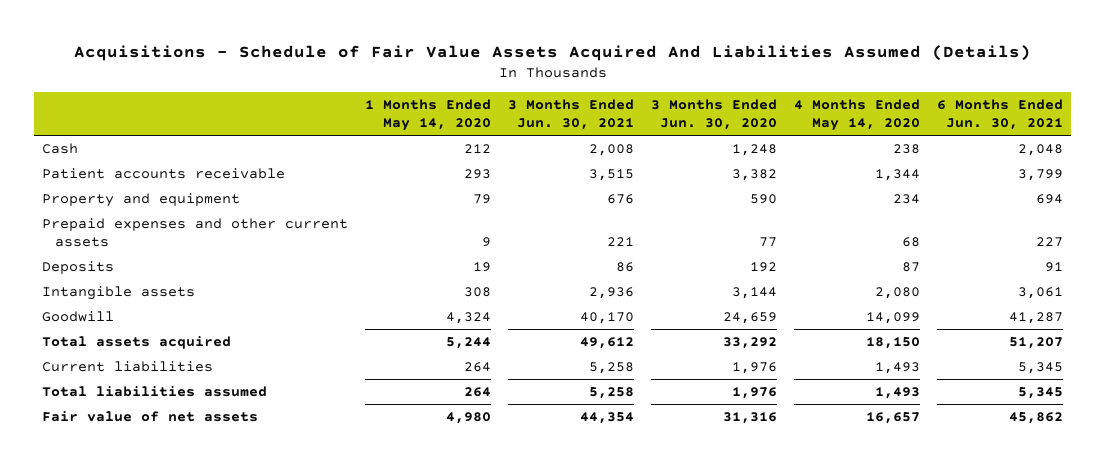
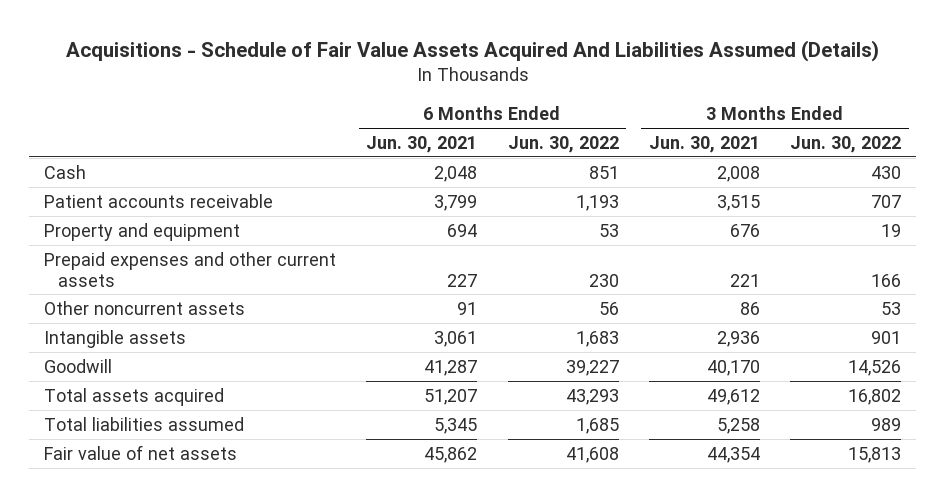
- | 1 Months Ended May 14, 2020 | 3 Months Ended Jun. 30, 2021 | 3 Months Ended Jun. 30, 2020 | 4 Months Ended May 14, 2020 | 6 Months Ended Jun. 30, 2021
+ | 6 Months Ended Jun. 30, 2021 | 6 Months Ended Jun. 30, 2022 | 3 Months Ended Jun. 30, 2021 | 3 Months Ended Jun. 30, 2022
- Deposits | 19 | 86 | 192 | 87 | 91
+ Other noncurrent assets | 91 | 56 | 86 | 53
- Current liabilities | 264 | 5,258 | 1,976 | 1,493 | 5,345

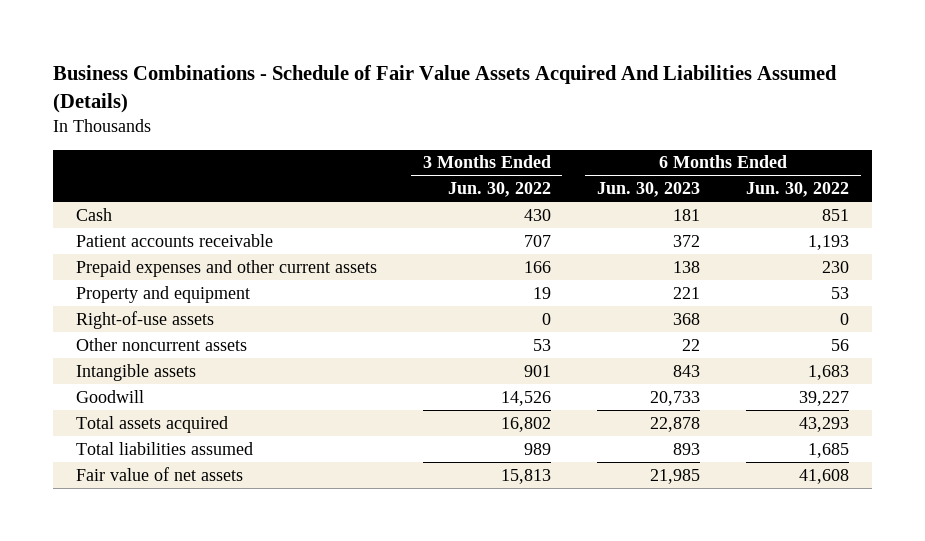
- Acquisitions - Schedule of Fair Value Assets Acquired And Liabilities Assumed (Details)
+ Business Combinations - Schedule of Fair Value Assets Acquired And Liabilities Assumed (Details)
- | 6 Months Ended Jun. 30, 2021 | 6 Months Ended Jun. 30, 2022 | 3 Months Ended Jun. 30, 2021 | 3 Months Ended Jun. 30, 2022
+ | 3 Months Ended Jun. 30, 2022 | 6 Months Ended Jun. 30, 2023 | 6 Months Ended Jun. 30, 2022
moved down: Property and equipment | 19 | 221 | 53
+ Right-of-use assets | 0 | 368 | 0

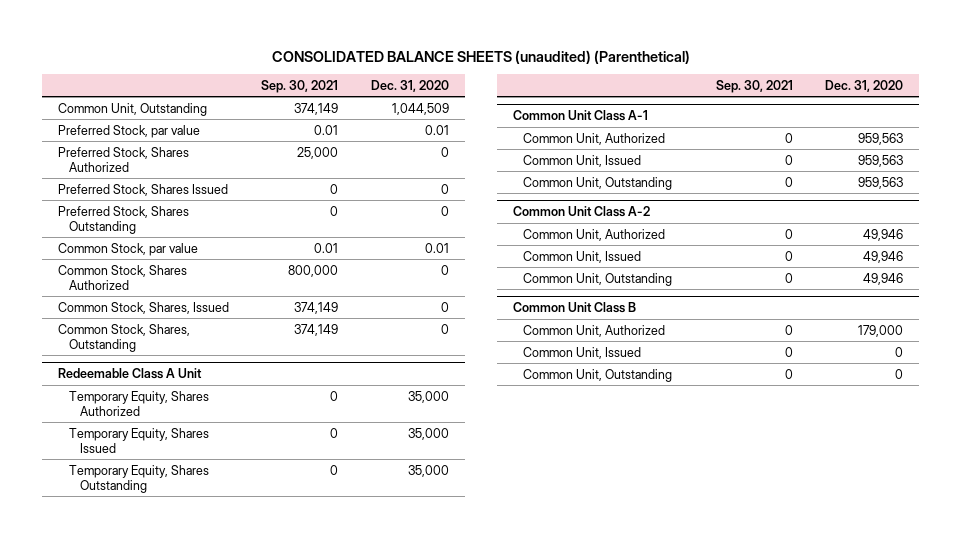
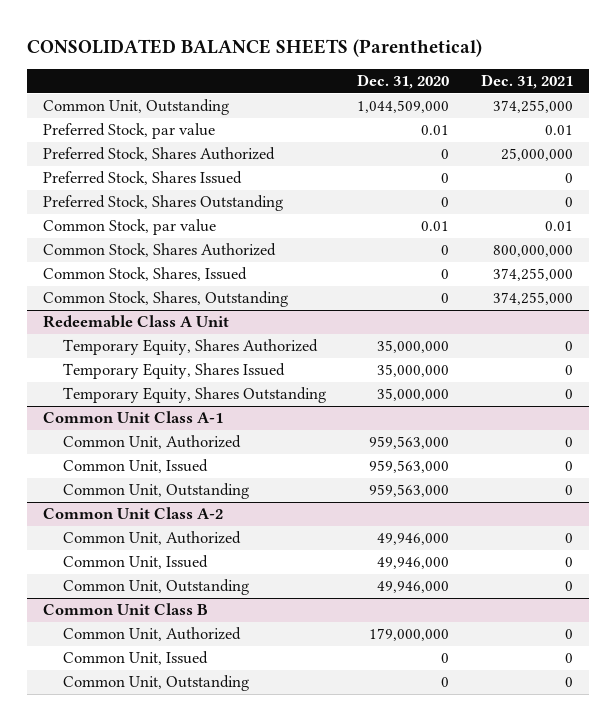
- CONSOLIDATED BALANCE SHEETS (unaudited) (Parenthetical)
+ CONSOLIDATED BALANCE SHEETS (Parenthetical)
- | Sep. 30, 2021 | Dec. 31, 2020
+ | Dec. 31, 2020 | Dec. 31, 2021
- Common Unit, Outstanding | 374,149 | 1,044,509
+ Common Unit, Outstanding | 1,044,509,000 | 374,255,000
@ Redeemable Class A Unit
- Temporary Equity, Shares Authorized | 0 | 35,000
- Temporary Equity, Shares Issued | 0 | 35,000
- Temporary Equity, Shares Outstanding | 0 | 35,000
+ Temporary Equity, Shares Authorized | 35,000,000 | 0
+ Temporary Equity, Shares Issued | 35,000,000 | 0
+ Temporary Equity, Shares Outstanding | 35,000,000 | 0
@ Common Unit Class A-1
- Common Unit, Authorized | 0 | 959,563
- Common Unit, Issued | 0 | 959,563
- Common Unit, Outstanding | 0 | 959,563
+ Common Unit, Authorized | 959,563,000 | 0
+ Common Unit, Issued | 959,563,000 | 0
+ Common Unit, Outstanding | 959,563,000 | 0
@ Common Unit Class A-2
- Common Unit, Authorized | 0 | 49,946
- Common Unit, Issued | 0 | 49,946
- Common Unit, Outstanding | 0 | 49,946
+ Common Unit, Authorized | 49,946,000 | 0
+ Common Unit, Issued | 49,946,000 | 0
+ Common Unit, Outstanding | 49,946,000 | 0
@ Common Unit Class B
- Common Unit, Authorized | 0 | 179,000
+ Common Unit, Authorized | 179,000,000 | 0

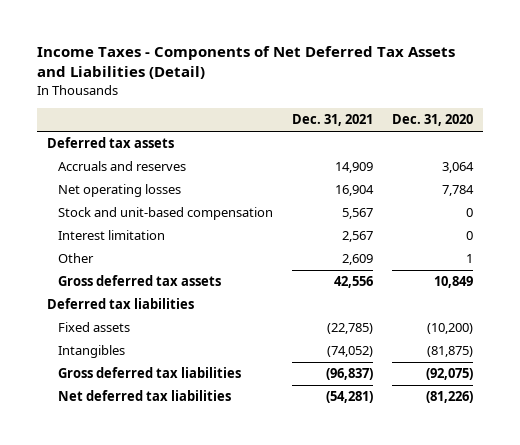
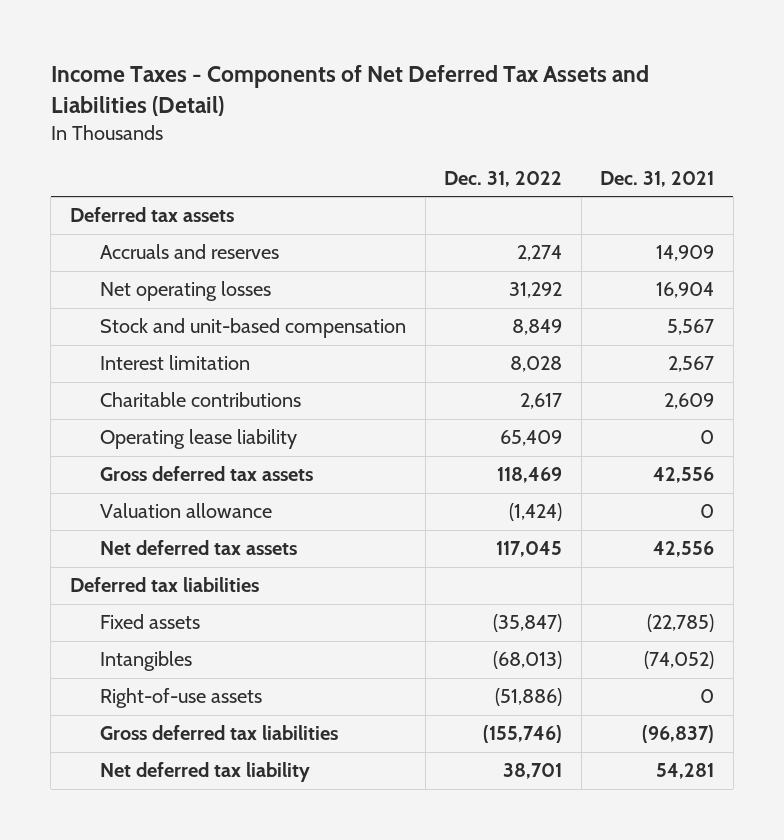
- | Dec. 31, 2021 | Dec. 31, 2020
+ | Dec. 31, 2022 | Dec. 31, 2021
- Other | 2,609 | 1
+ Charitable contributions | 2,617 | 2,609
+ Operating lease liability | 65,409 | 0
+ Valuation allowance | (1,424) | 0
+ Net deferred tax assets | 117,045 | 42,556
+ Right-of-use assets | (51,886) | 0
- Net deferred tax liabilities | (54,281) | (81,226)
+ Net deferred tax liability | 38,701 | 54,281

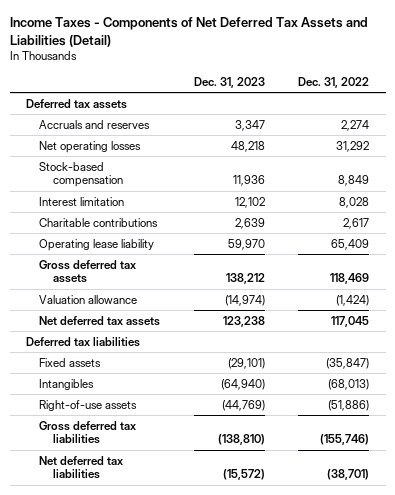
- | Dec. 31, 2022 | Dec. 31, 2021
+ | Dec. 31, 2023 | Dec. 31, 2022
- Stock and unit-based compensation | 8,849 | 5,567
+ Stock-based compensation | 11,936 | 8,849
- Net deferred tax liability | 38,701 | 54,281
+ Net deferred tax liabilities | (15,572) | (38,701)

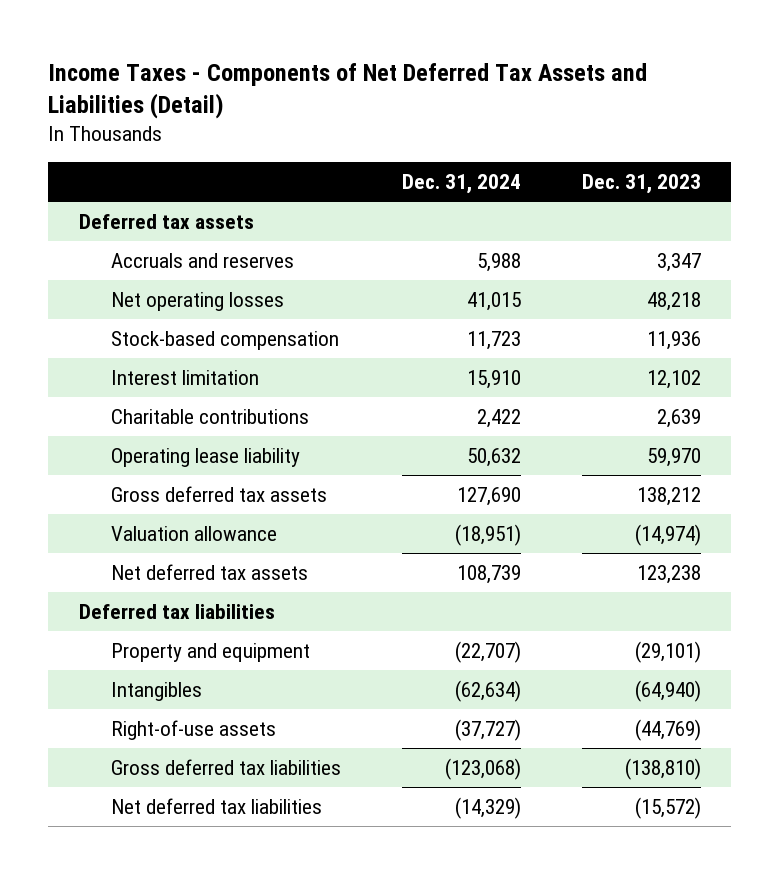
- | Dec. 31, 2023 | Dec. 31, 2022
+ | Dec. 31, 2024 | Dec. 31, 2023
- Fixed assets | (29,101) | (35,847)
+ Property and equipment | (22,707) | (29,101)

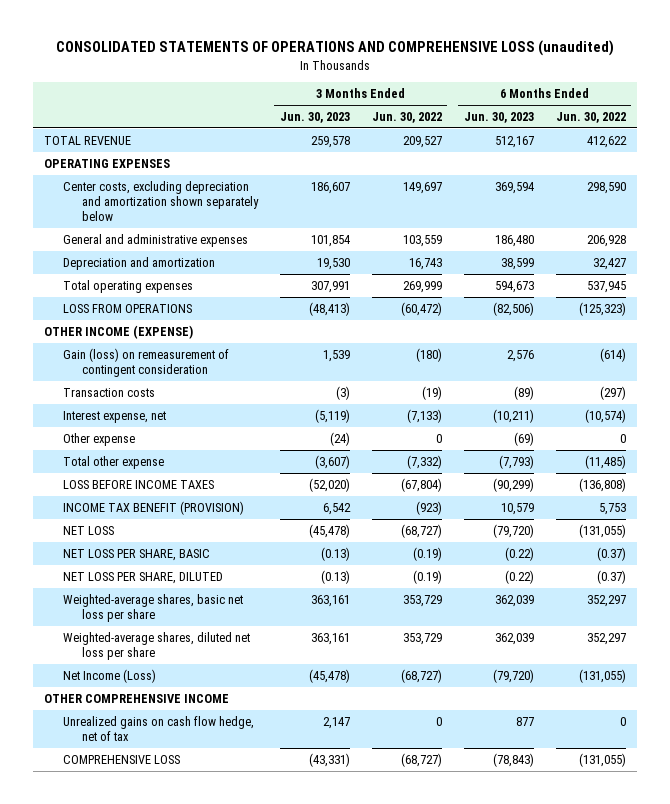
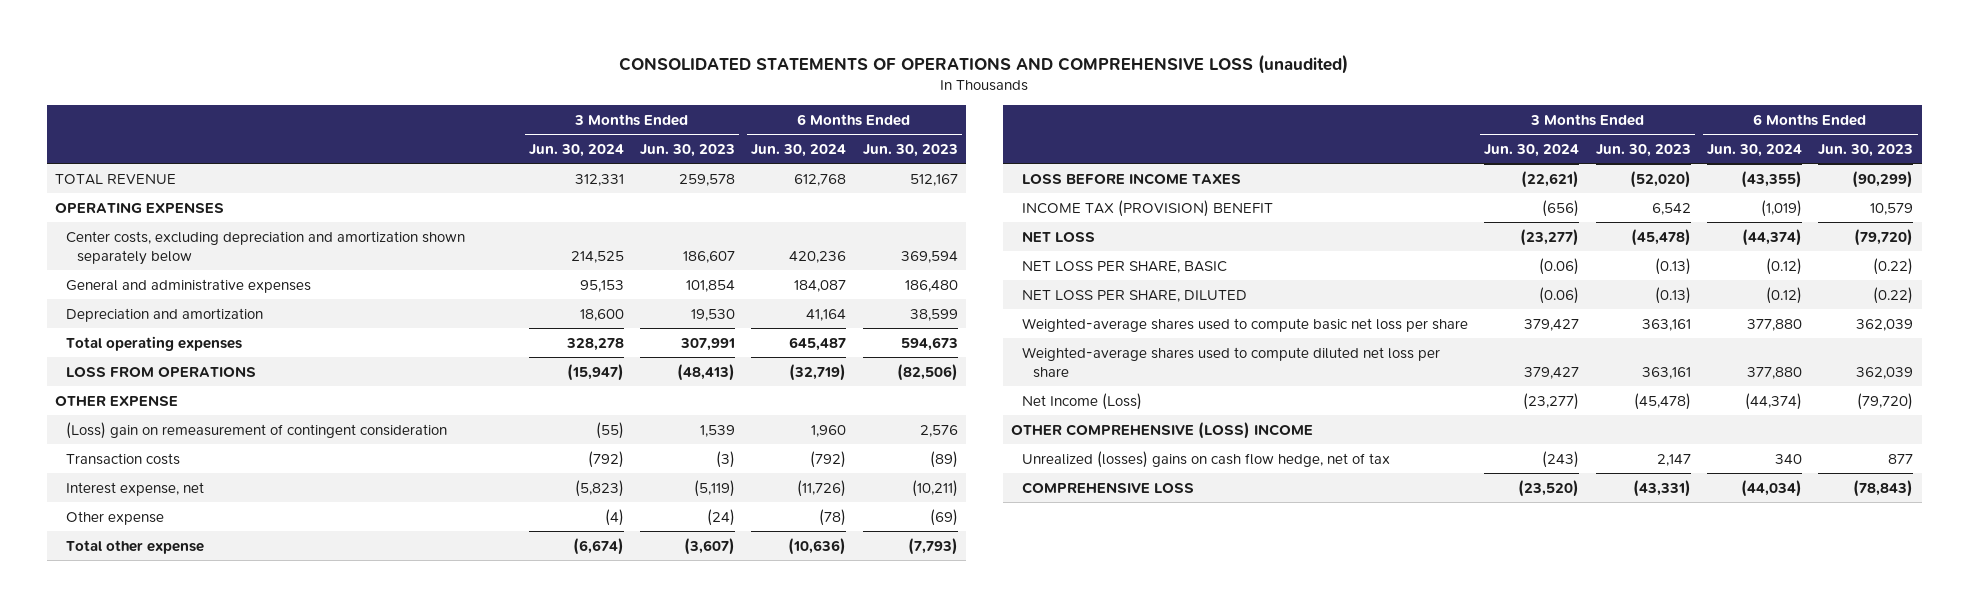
- | 3 Months Ended Jun. 30, 2023 | 3 Months Ended Jun. 30, 2022 | 6 Months Ended Jun. 30, 2023 | 6 Months Ended Jun. 30, 2022
+ | 3 Months Ended Jun. 30, 2024 | 3 Months Ended Jun. 30, 2023 | 6 Months Ended Jun. 30, 2024 | 6 Months Ended Jun. 30, 2023
- OTHER INCOME (EXPENSE)
- Gain (loss) on remeasurement of contingent consideration | 1,539 | (180) | 2,576 | (614)
+ OTHER EXPENSE
+ (Loss) gain on remeasurement of contingent consideration | (55) | 1,539 | 1,960 | 2,576
- INCOME TAX BENEFIT (PROVISION) | 6,542 | (923) | 10,579 | 5,753
+ INCOME TAX (PROVISION) BENEFIT | (656) | 6,542 | (1,019) | 10,579
- Weighted-average shares, basic net loss per share | 363,161 | 353,729 | 362,039 | 352,297
- Weighted-average shares, diluted net loss per share | 363,161 | 353,729 | 362,039 | 352,297
+ Weighted-average shares used to compute basic net loss per share | 379,427 | 363,161 | 377,880 | 362,039
+ Weighted-average shares used to compute diluted net loss per share | 379,427 | 363,161 | 377,880 | 362,039
- OTHER COMPREHENSIVE INCOME
- Unrealized gains on cash flow hedge, net of tax | 2,147 | 0 | 877 | 0
+ OTHER COMPREHENSIVE (LOSS) INCOME
+ Unrealized (losses) gains on cash flow hedge, net of tax | (243) | 2,147 | 340 | 877

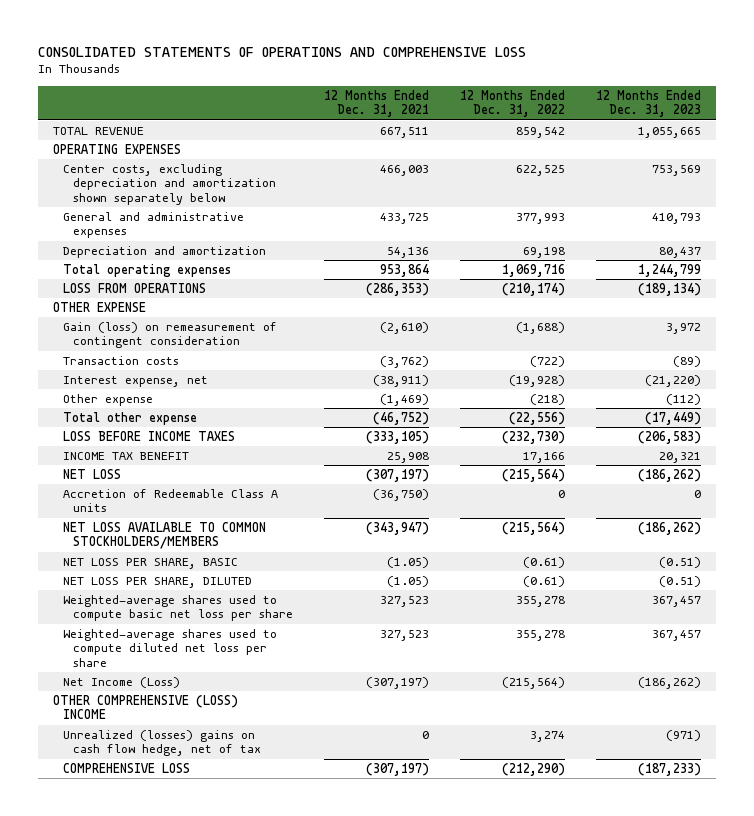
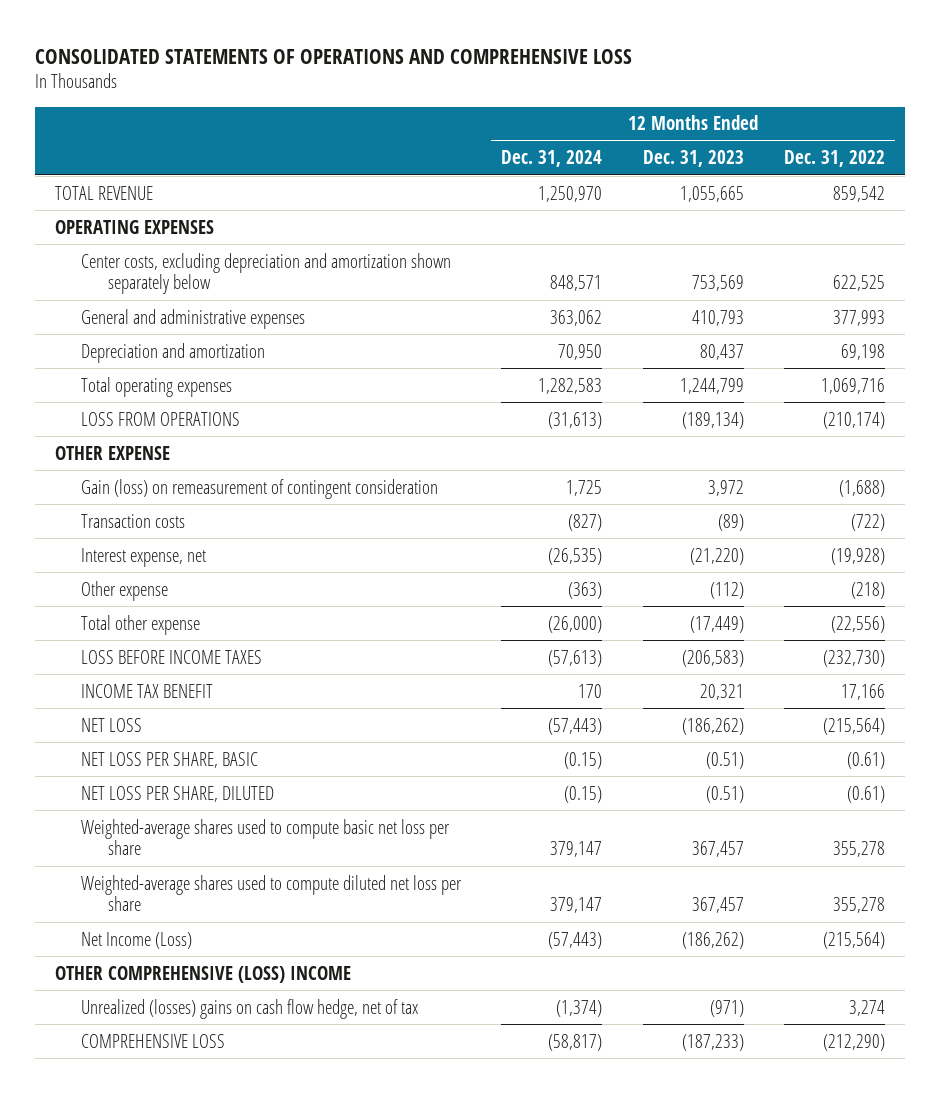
- | 12 Months Ended Dec. 31, 2021 | 12 Months Ended Dec. 31, 2022 | 12 Months Ended Dec. 31, 2023
+ | 12 Months Ended Dec. 31, 2024 | 12 Months Ended Dec. 31, 2023 | 12 Months Ended Dec. 31, 2022
- Accretion of Redeemable Class A units | (36,750) | 0 | 0
- NET LOSS AVAILABLE TO COMMON STOCKHOLDERS/MEMBERS | (343,947) | (215,564) | (186,262)

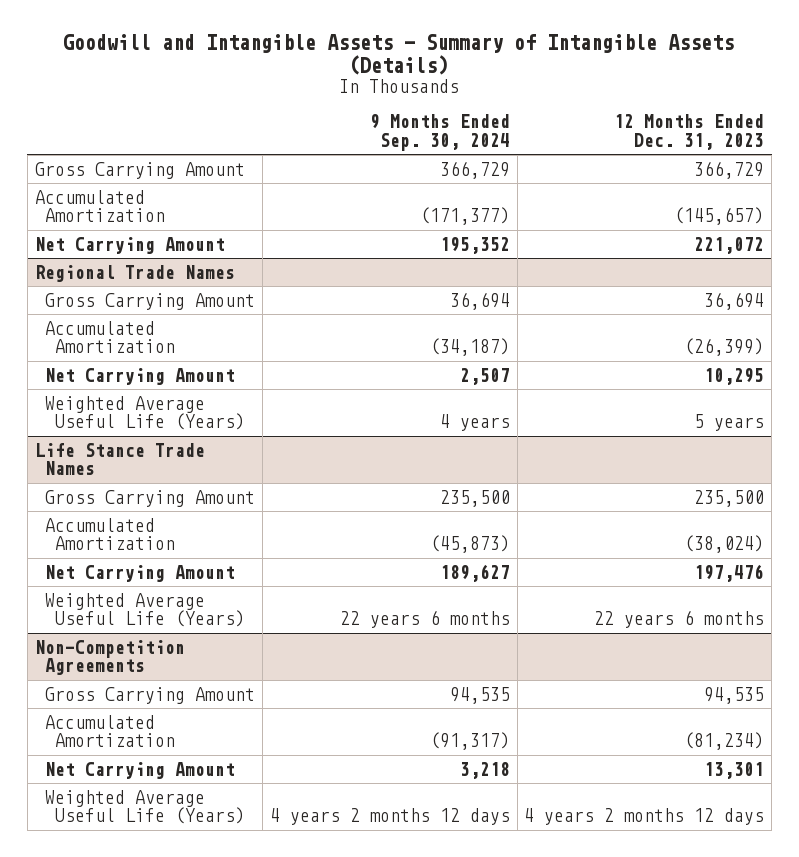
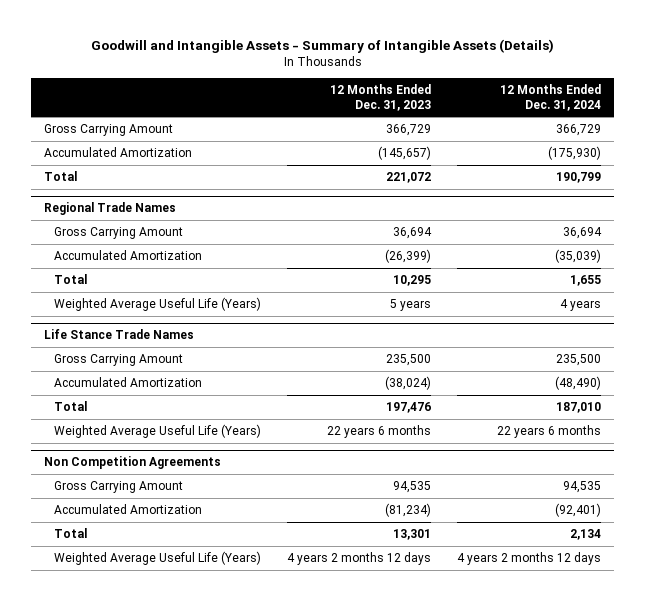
- | 9 Months Ended Sep. 30, 2024 | 12 Months Ended Dec. 31, 2023
+ | 12 Months Ended Dec. 31, 2023 | 12 Months Ended Dec. 31, 2024
- Net Carrying Amount | 195,352 | 221,072
+ Total | 221,072 | 190,799
@ Regional Trade Names
- Net Carrying Amount | 2,507 | 10,295
+ Total | 10,295 | 1,655
@ Life Stance Trade Names
- Net Carrying Amount | 189,627 | 197,476
+ Total | 197,476 | 187,010
- Non-Competition Agreements
+ Non Competition Agreements
- Net Carrying Amount | 3,218 | 13,301
+ Total | 13,301 | 2,134

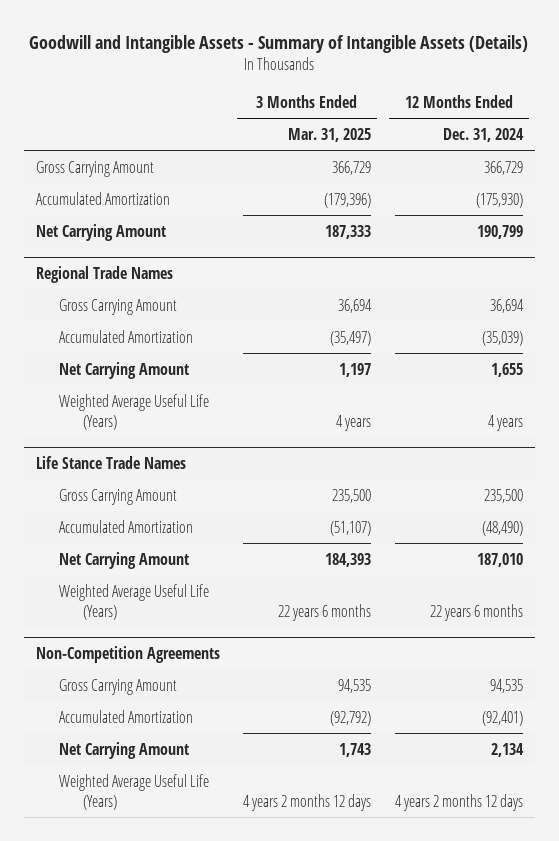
- | 12 Months Ended Dec. 31, 2023 | 12 Months Ended Dec. 31, 2024
+ | 3 Months Ended Mar. 31, 2025 | 12 Months Ended Dec. 31, 2024
- Total | 221,072 | 190,799
+ Net Carrying Amount | 187,333 | 190,799
@ Regional Trade Names
- Total | 10,295 | 1,655
+ Net Carrying Amount | 1,197 | 1,655
@ Life Stance Trade Names
- Total | 197,476 | 187,010
+ Net Carrying Amount | 184,393 | 187,010
- Non Competition Agreements
+ Non-Competition Agreements
- Total | 13,301 | 2,134
+ Net Carrying Amount | 1,743 | 2,134

